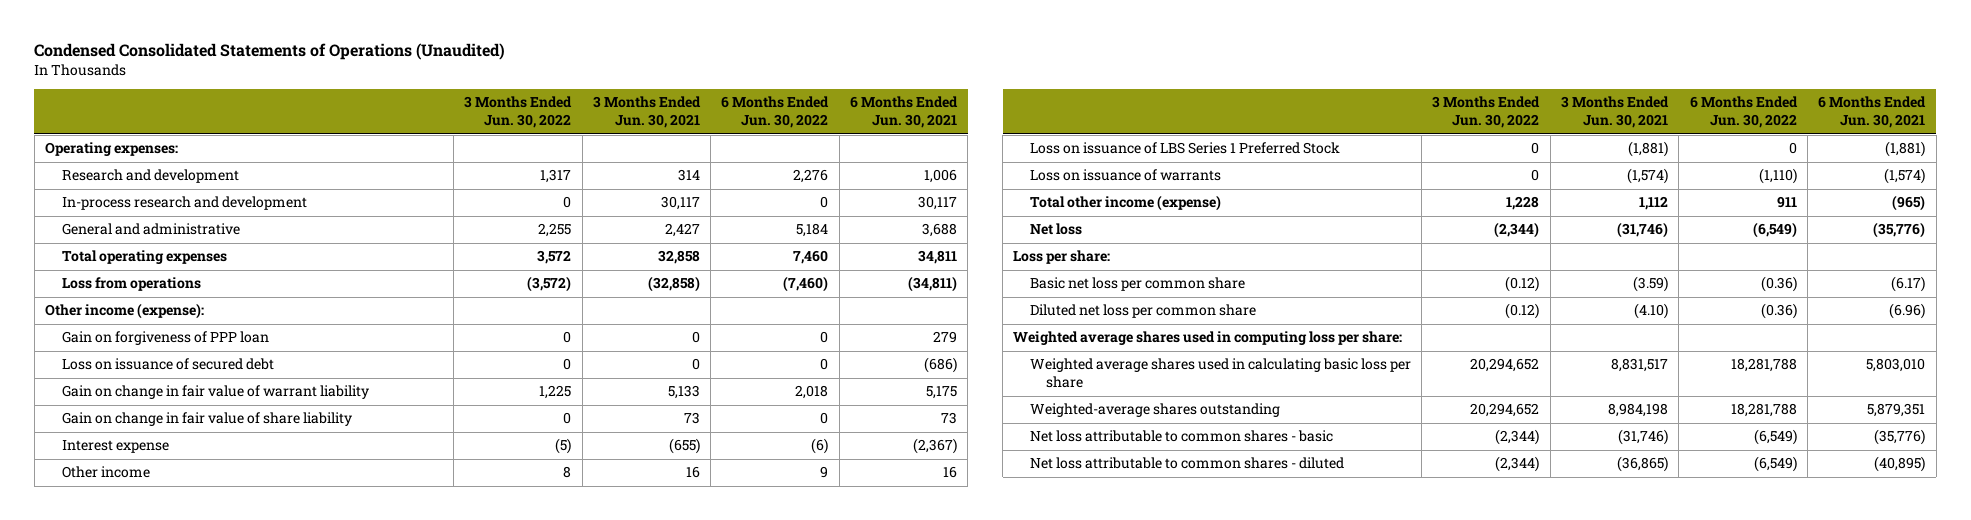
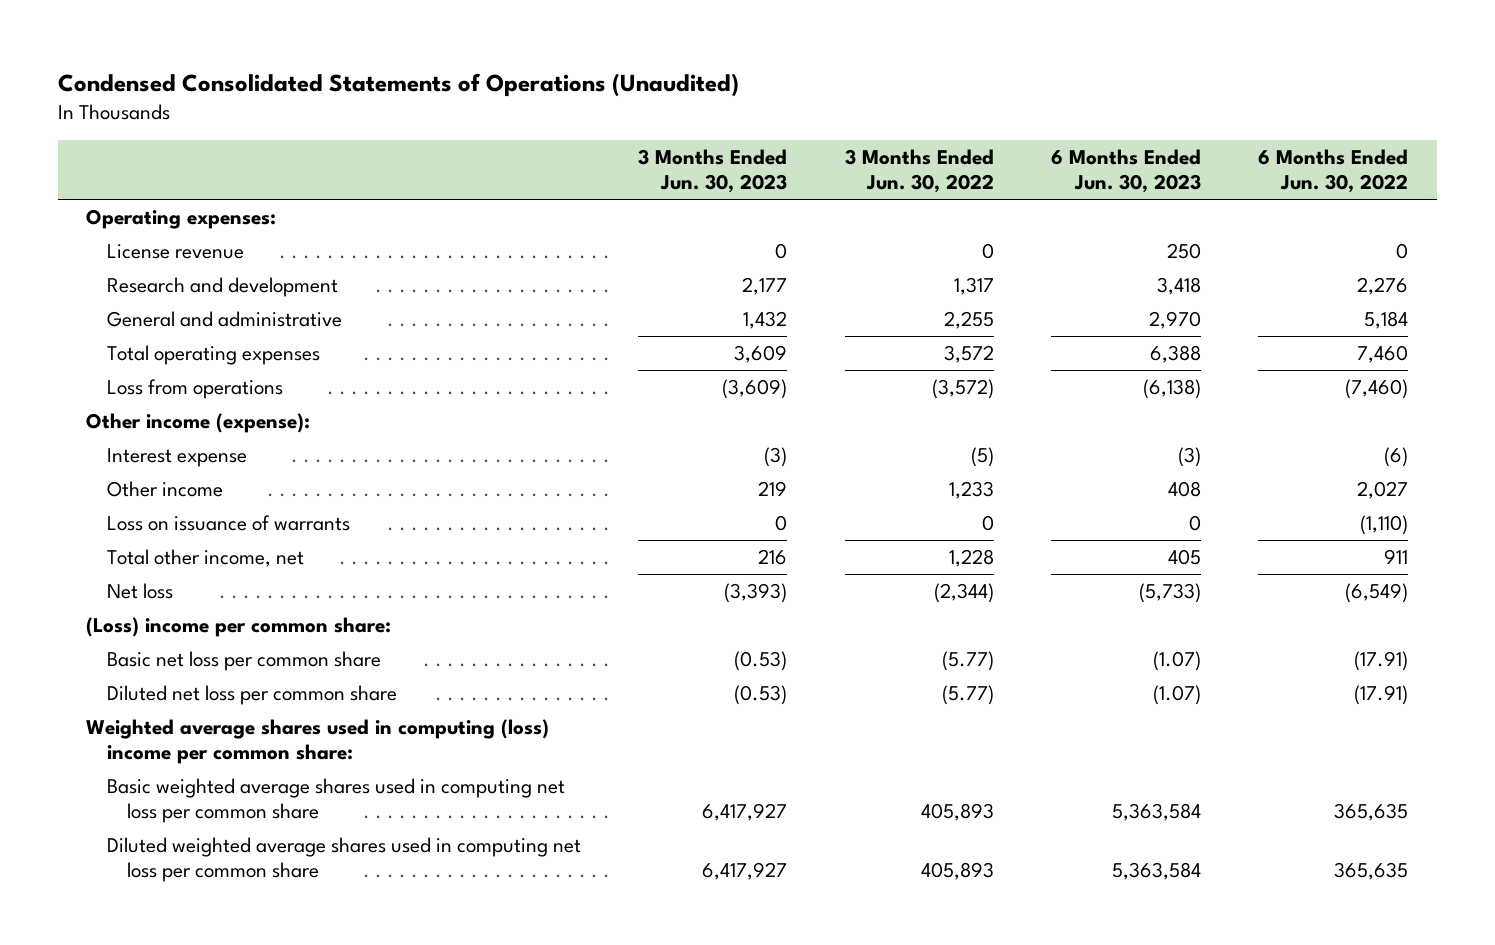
- | 3 Months Ended Jun. 30, 2022 | 3 Months Ended Jun. 30, 2021 | 6 Months Ended Jun. 30, 2022 | 6 Months Ended Jun. 30, 2021
+ | 3 Months Ended Jun. 30, 2023 | 3 Months Ended Jun. 30, 2022 | 6 Months Ended Jun. 30, 2023 | 6 Months Ended Jun. 30, 2022
+ License revenue | 0 | 0 | 250 | 0
- In-process research and development | 0 | 30,117 | 0 | 30,117
- Gain on forgiveness of PPP loan | 0 | 0 | 0 | 279
- Loss on issuance of secured debt | 0 | 0 | 0 | (686)
- Gain on change in fair value of warrant liability | 1,225 | 5,133 | 2,018 | 5,175
- Gain on change in fair value of share liability | 0 | 73 | 0 | 73
- Other income | 8 | 16 | 9 | 16
- Loss on issuance of LBS Series 1 Preferred Stock | 0 | (1,881) | 0 | (1,881)
+ Other income | 219 | 1,233 | 408 | 2,027
- Total other income (expense) | 1,228 | 1,112 | 911 | (965)
+ Total other income, net | 216 | 1,228 | 405 | 911
- Loss per share:
- Basic net loss per common share | (0.12) | (3.59) | (0.36) | (6.17)
- Diluted net loss per common share | (0.12) | (4.10) | (0.36) | (6.96)
- Weighted average shares used in computing loss per share:
- Weighted average shares used in calculating basic loss per share | 20,294,652 | 8,831,517 | 18,281,788 | 5,803,010
- Weighted-average shares outstanding | 20,294,652 | 8,984,198 | 18,281,788 | 5,879,351
- Net loss attributable to common shares - basic | (2,344) | (31,746) | (6,549) | (35,776)
- Net loss attributable to common shares - diluted | (2,344) | (36,865) | (6,549) | (40,895)
+ (Loss) income per common share:
+ Basic net loss per common share | (0.53) | (5.77) | (1.07) | (17.91)
+ Diluted net loss per common share | (0.53) | (5.77) | (1.07) | (17.91)
+ Weighted average shares used in computing (loss) income per common share:
+ Basic weighted average shares used in computing net loss per common share | 6,417,927 | 405,893 | 5,363,584 | 365,635
+ Diluted weighted average shares used in computing net loss per common share | 6,417,927 | 405,893 | 5,363,584 | 365,635

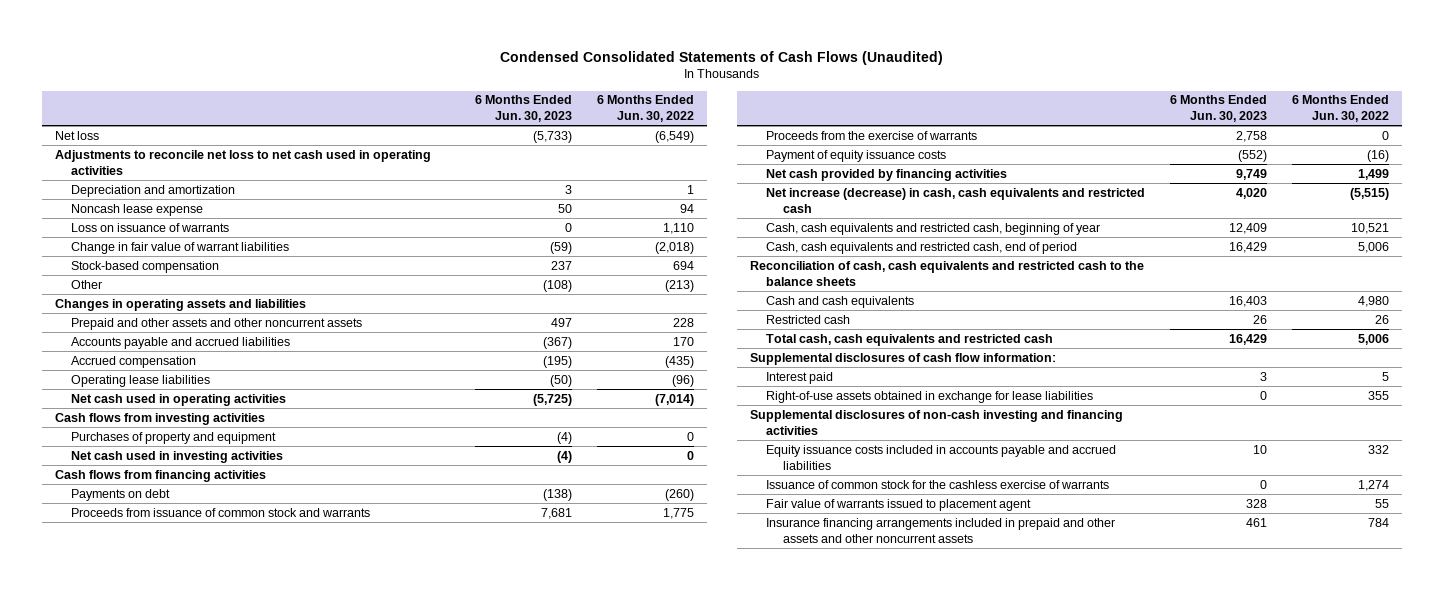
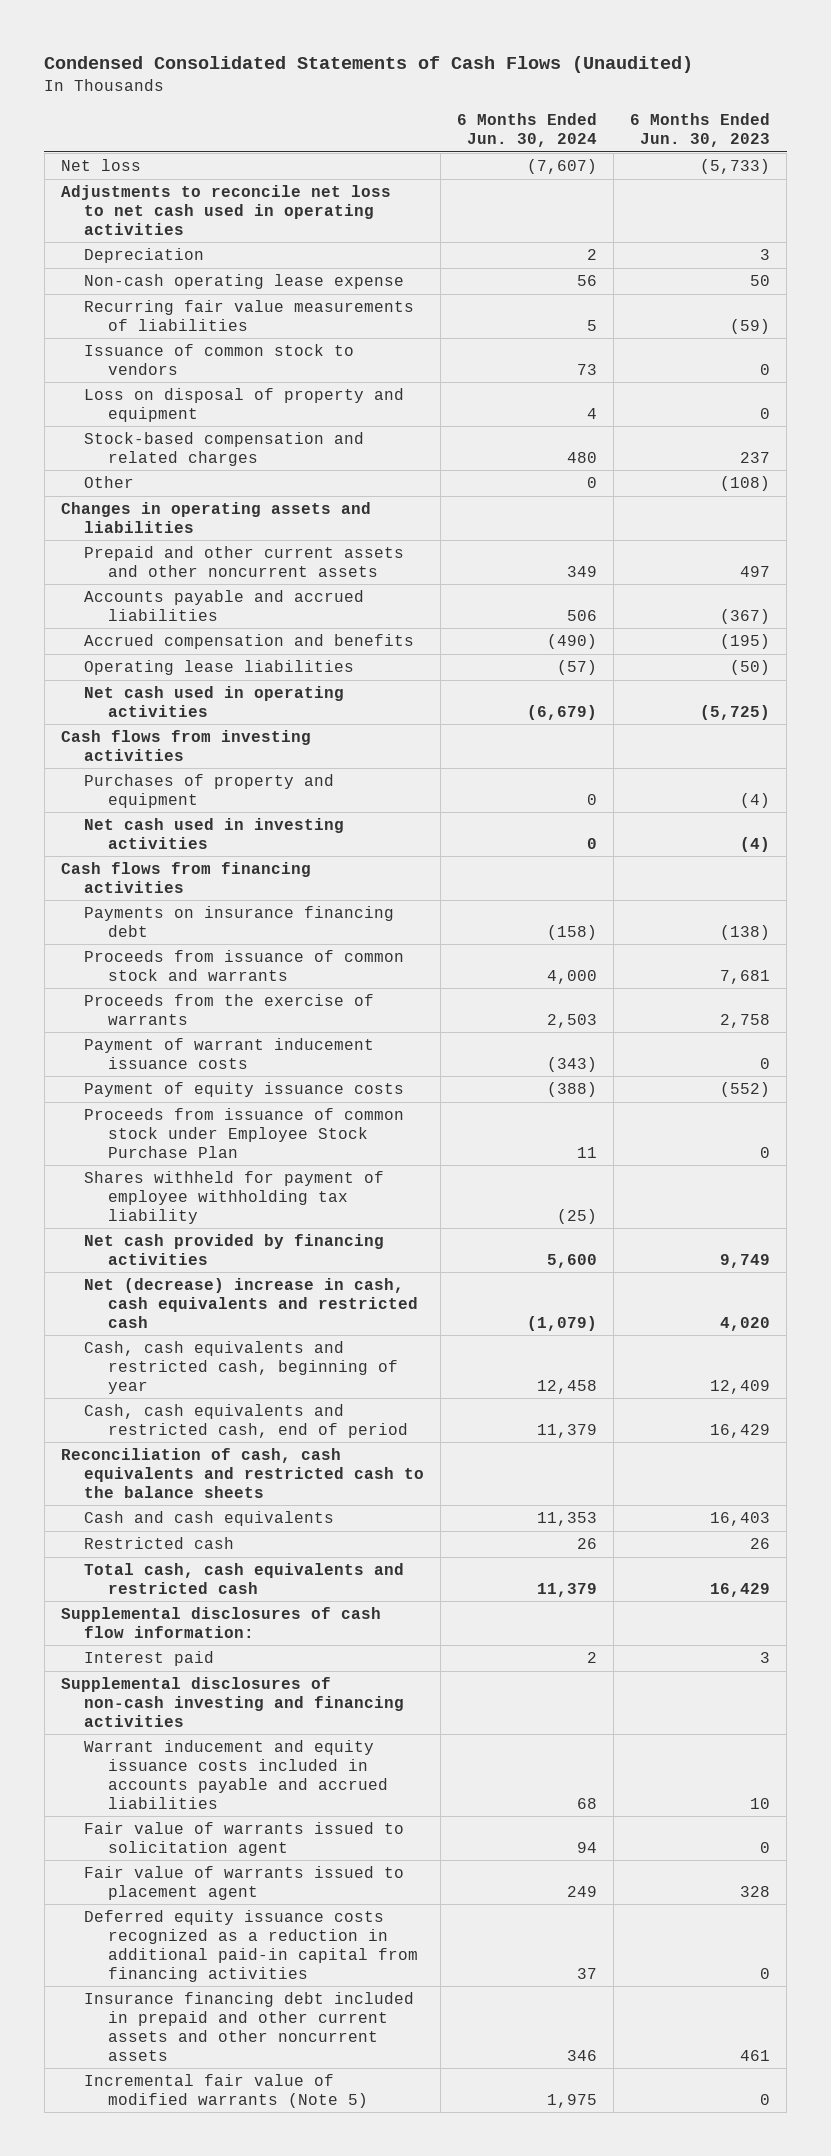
- | 6 Months Ended Jun. 30, 2023 | 6 Months Ended Jun. 30, 2022
+ | 6 Months Ended Jun. 30, 2024 | 6 Months Ended Jun. 30, 2023
- Depreciation and amortization | 3 | 1
- Noncash lease expense | 50 | 94
- Loss on issuance of warrants | 0 | 1,110
- Change in fair value of warrant liabilities | (59) | (2,018)
- Stock-based compensation | 237 | 694
+ Depreciation | 2 | 3
+ Non-cash operating lease expense | 56 | 50
+ Recurring fair value measurements of liabilities | 5 | (59)
+ Issuance of common stock to vendors | 73 | 0
+ Loss on disposal of property and equipment | 4 | 0
+ Stock-based compensation and related charges | 480 | 237
- Prepaid and other assets and other noncurrent assets | 497 | 228
+ Prepaid and other current assets and other noncurrent assets | 349 | 497
- Accrued compensation | (195) | (435)
+ Accrued compensation and benefits | (490) | (195)
- Payments on debt | (138) | (260)
+ Payments on insurance financing debt | (158) | (138)
+ Payment of warrant inducement issuance costs | (343) | 0
+ Proceeds from issuance of common stock under Employee Stock Purchase Plan | 11 | 0
+ Shares withheld for payment of employee withholding tax liability | (25) |
- Net increase (decrease) in cash, cash equivalents and restricted cash | 4,020 | (5,515)
+ Net (decrease) increase in cash, cash equivalents and restricted cash | (1,079) | 4,020
- Right-of-use assets obtained in exchange for lease liabilities | 0 | 355
- Equity issuance costs included in accounts payable and accrued liabilities | 10 | 332
- Issuance of common stock for the cashless exercise of warrants | 0 | 1,274
+ Warrant inducement and equity issuance costs included in accounts payable and accrued liabilities | 68 | 10
+ Fair value of warrants issued to solicitation agent | 94 | 0
- Insurance financing arrangements included in prepaid and other assets and other noncurrent assets | 461 | 784
+ Deferred equity issuance costs recognized as a reduction in additional paid-in capital from financing activities | 37 | 0
+ Insurance financing debt included in prepaid and other current assets and other noncurrent assets | 346 | 461
+ Incremental fair value of modified warrants (Note 5) | 1,975 | 0

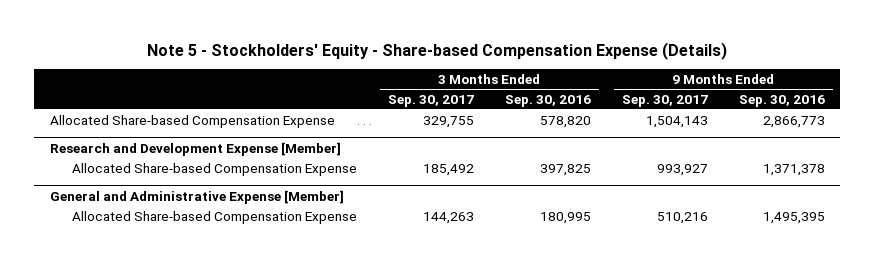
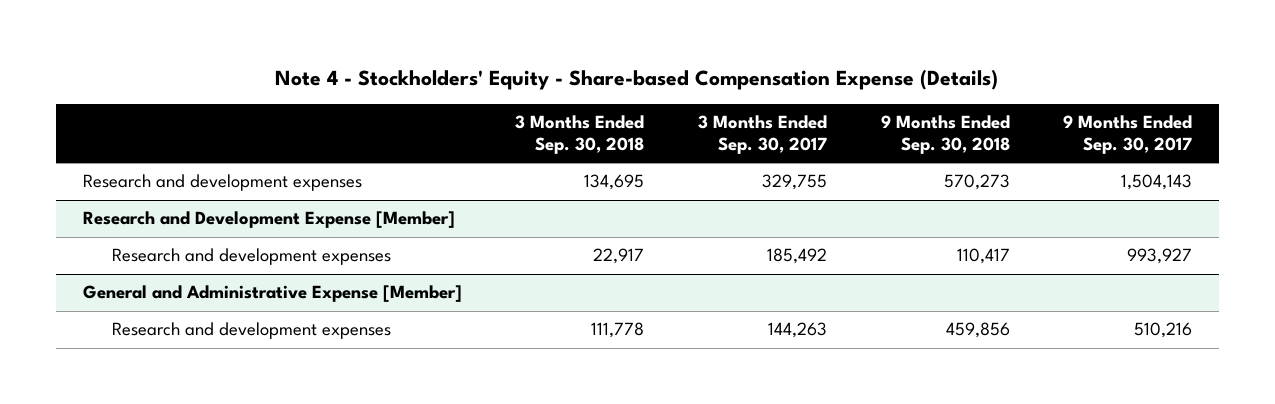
- Note 5 - Stockholders' Equity - Share-based Compensation Expense (Details)
+ Note 4 - Stockholders' Equity - Share-based Compensation Expense (Details)
- | 3 Months Ended Sep. 30, 2017 | 3 Months Ended Sep. 30, 2016 | 9 Months Ended Sep. 30, 2017 | 9 Months Ended Sep. 30, 2016
+ | 3 Months Ended Sep. 30, 2018 | 3 Months Ended Sep. 30, 2017 | 9 Months Ended Sep. 30, 2018 | 9 Months Ended Sep. 30, 2017
- Allocated Share-based Compensation Expense | 329,755 | 578,820 | 1,504,143 | 2,866,773
+ Research and development expenses | 134,695 | 329,755 | 570,273 | 1,504,143
@ Research and Development Expense [Member]
- Allocated Share-based Compensation Expense | 185,492 | 397,825 | 993,927 | 1,371,378
+ Research and development expenses | 22,917 | 185,492 | 110,417 | 993,927
@ General and Administrative Expense [Member]
- Allocated Share-based Compensation Expense | 144,263 | 180,995 | 510,216 | 1,495,395
+ Research and development expenses | 111,778 | 144,263 | 459,856 | 510,216

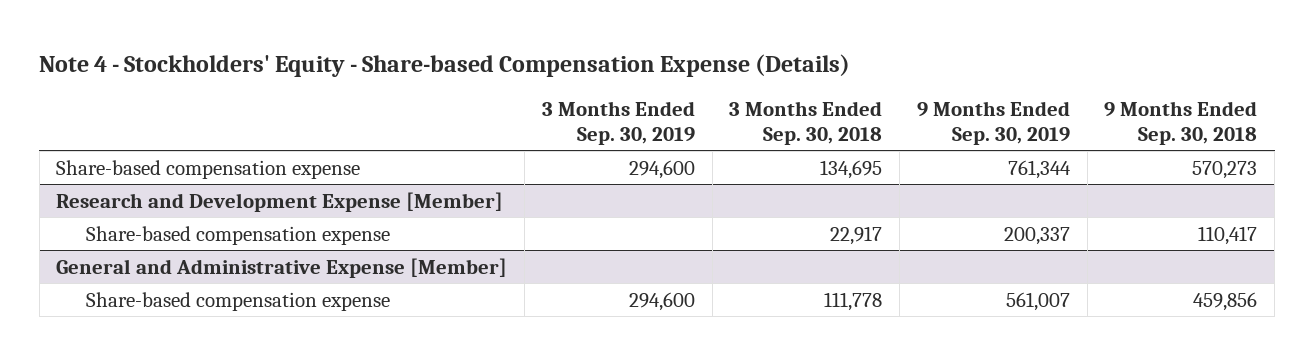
- | 3 Months Ended Sep. 30, 2018 | 3 Months Ended Sep. 30, 2017 | 9 Months Ended Sep. 30, 2018 | 9 Months Ended Sep. 30, 2017
+ | 3 Months Ended Sep. 30, 2019 | 3 Months Ended Sep. 30, 2018 | 9 Months Ended Sep. 30, 2019 | 9 Months Ended Sep. 30, 2018
- Research and development expenses | 134,695 | 329,755 | 570,273 | 1,504,143
+ Share-based compensation expense | 294,600 | 134,695 | 761,344 | 570,273
@ Research and Development Expense [Member]
- Research and development expenses | 22,917 | 185,492 | 110,417 | 993,927
+ Share-based compensation expense | | 22,917 | 200,337 | 110,417
@ General and Administrative Expense [Member]
- Research and development expenses | 111,778 | 144,263 | 459,856 | 510,216
+ Share-based compensation expense | 294,600 | 111,778 | 561,007 | 459,856

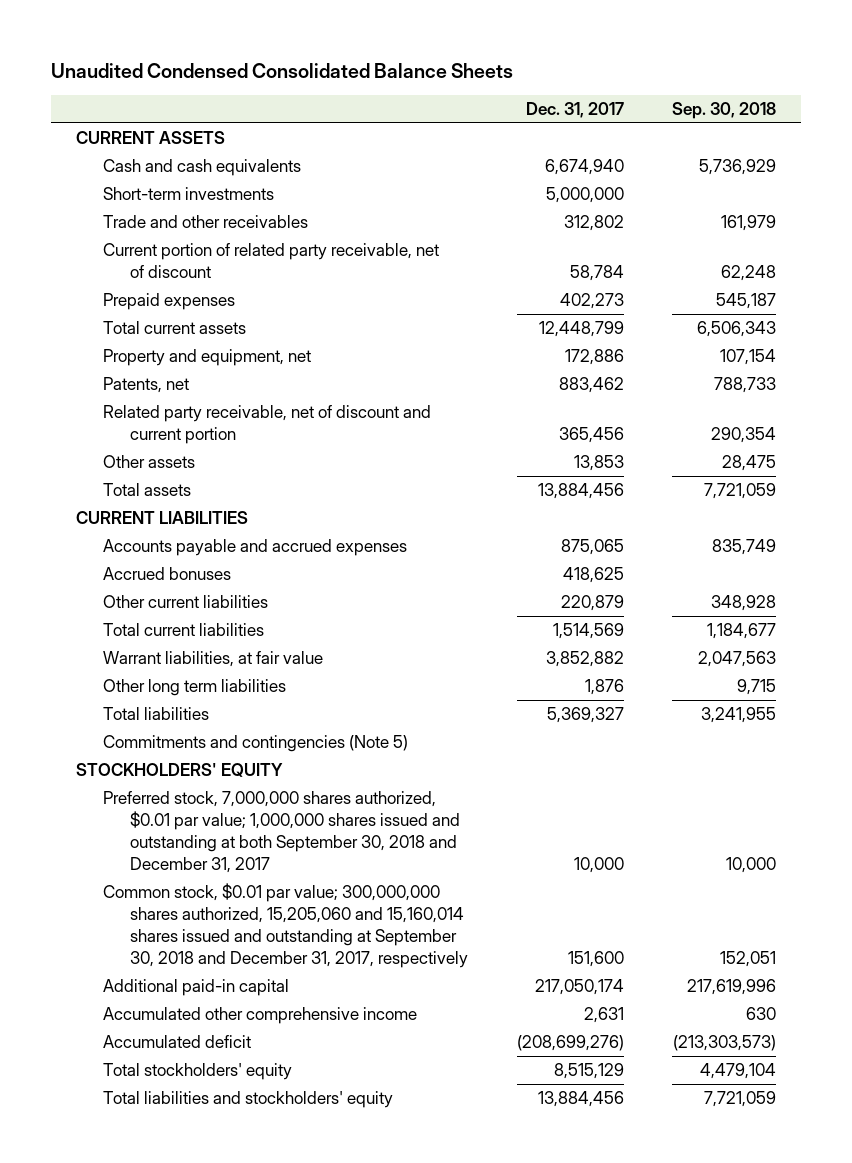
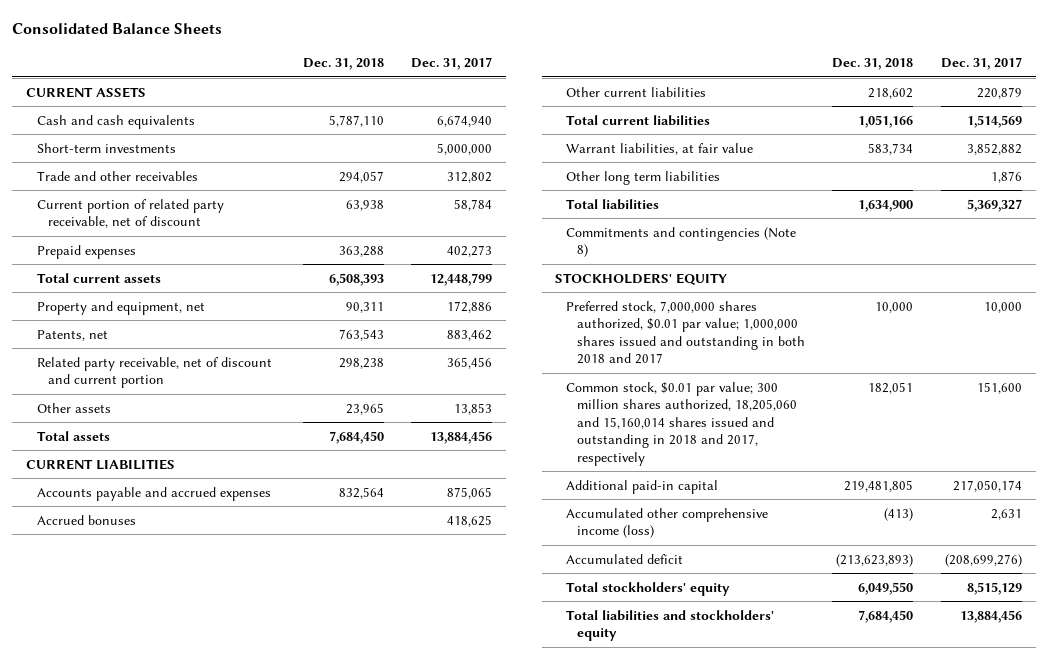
- Unaudited Condensed Consolidated Balance Sheets
+ Consolidated Balance Sheets
- | Dec. 31, 2017 | Sep. 30, 2018
+ | Dec. 31, 2018 | Dec. 31, 2017
- Commitments and contingencies (Note 5)
+ Commitments and contingencies (Note 8)
- Preferred stock, 7,000,000 shares authorized, $0.01 par value; 1,000,000 shares issued and outstanding at both September 30, 2018 and December 31, 2017 | 10,000 | 10,000
- Common stock, $0.01 par value; 300,000,000 shares authorized, 15,205,060 and 15,160,014 shares issued and outstanding at September 30, 2018 and December 31, 2017, respectively | 151,600 | 152,051
+ Preferred stock, 7,000,000 shares authorized, $0.01 par value; 1,000,000 shares issued and outstanding in both 2018 and 2017 | 10,000 | 10,000
+ Common stock, $0.01 par value; 300 million shares authorized, 18,205,060 and 15,160,014 shares issued and outstanding in 2018 and 2017, respectively | 182,051 | 151,600
- Accumulated other comprehensive income | 2,631 | 630
+ Accumulated other comprehensive income (loss) | (413) | 2,631

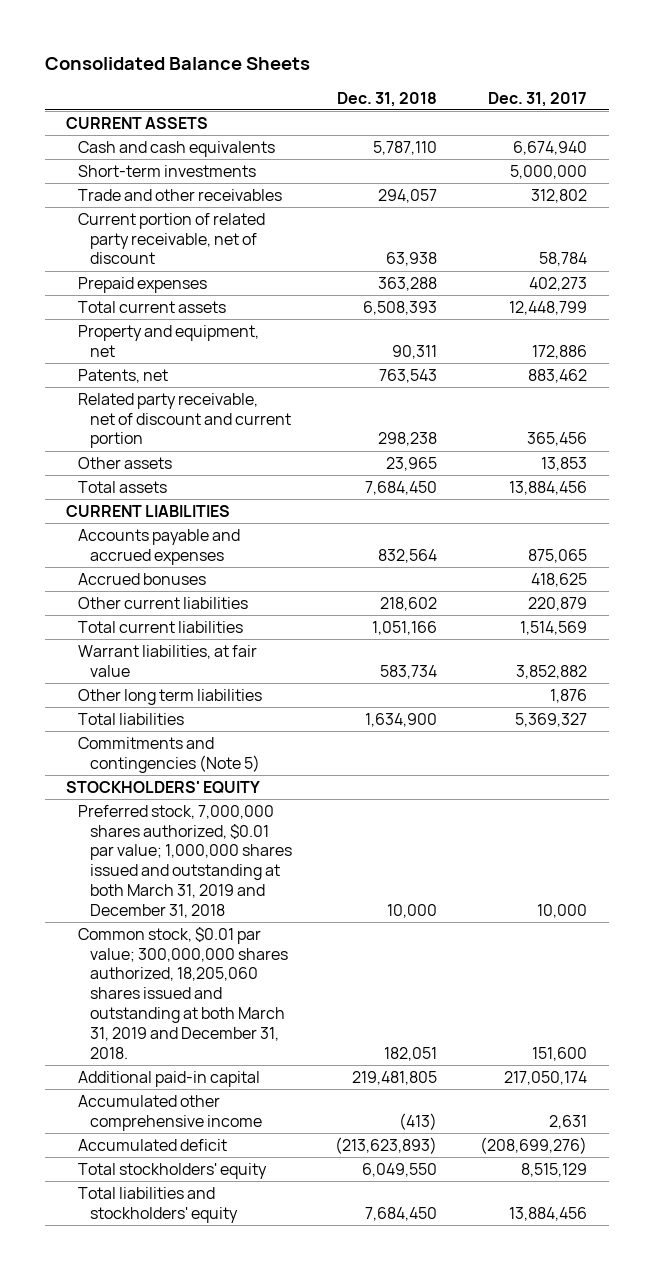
- Commitments and contingencies (Note 8)
+ Commitments and contingencies (Note 5)
- Preferred stock, 7,000,000 shares authorized, $0.01 par value; 1,000,000 shares issued and outstanding in both 2018 and 2017 | 10,000 | 10,000
- Common stock, $0.01 par value; 300 million shares authorized, 18,205,060 and 15,160,014 shares issued and outstanding in 2018 and 2017, respectively | 182,051 | 151,600
+ Preferred stock, 7,000,000 shares authorized, $0.01 par value; 1,000,000 shares issued and outstanding at both March 31, 2019 and December 31, 2018 | 10,000 | 10,000
+ Common stock, $0.01 par value; 300,000,000 shares authorized, 18,205,060 shares issued and outstanding at both March 31, 2019 and December 31, 2018. | 182,051 | 151,600
- Accumulated other comprehensive income (loss) | (413) | 2,631
+ Accumulated other comprehensive income | (413) | 2,631

